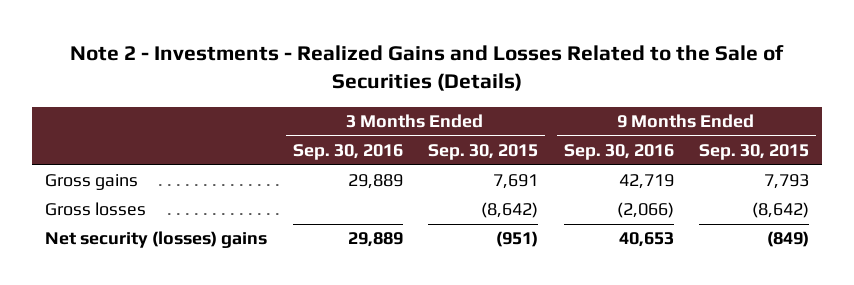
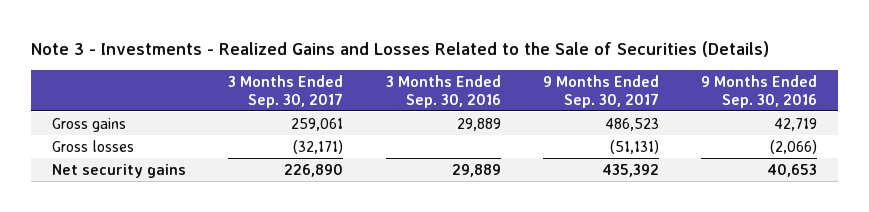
- Note 2 - Investments - Realized Gains and Losses Related to the Sale of Securities (Details)
+ Note 3 - Investments - Realized Gains and Losses Related to the Sale of Securities (Details)
- | 3 Months Ended Sep. 30, 2016 | 3 Months Ended Sep. 30, 2015 | 9 Months Ended Sep. 30, 2016 | 9 Months Ended Sep. 30, 2015
+ | 3 Months Ended Sep. 30, 2017 | 3 Months Ended Sep. 30, 2016 | 9 Months Ended Sep. 30, 2017 | 9 Months Ended Sep. 30, 2016
- Net security (losses) gains | 29,889 | (951) | 40,653 | (849)
+ Net security gains | 226,890 | 29,889 | 435,392 | 40,653

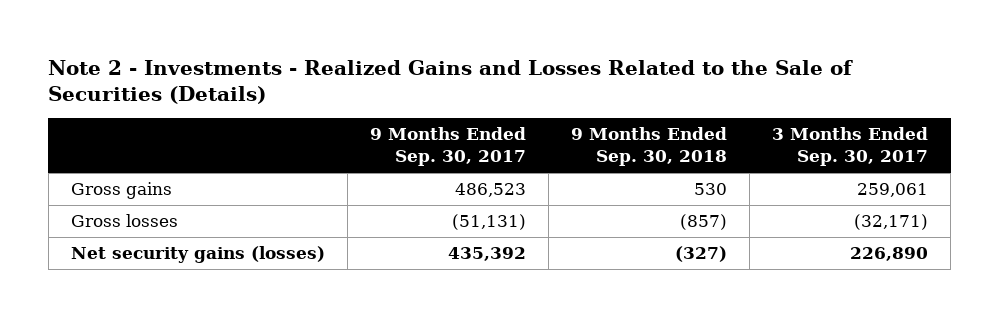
- Note 3 - Investments - Realized Gains and Losses Related to the Sale of Securities (Details)
+ Note 2 - Investments - Realized Gains and Losses Related to the Sale of Securities (Details)
- | 3 Months Ended Sep. 30, 2017 | 3 Months Ended Sep. 30, 2016 | 9 Months Ended Sep. 30, 2017 | 9 Months Ended Sep. 30, 2016
+ | 9 Months Ended Sep. 30, 2017 | 9 Months Ended Sep. 30, 2018 | 3 Months Ended Sep. 30, 2017
- Net security gains | 226,890 | 29,889 | 435,392 | 40,653
+ Net security gains (losses) | 435,392 | (327) | 226,890

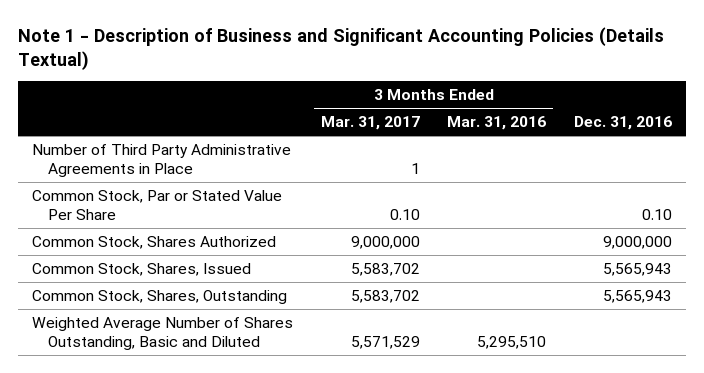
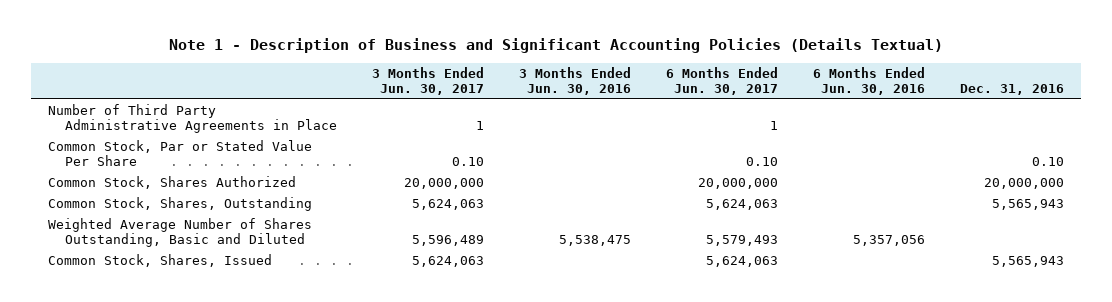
- | 3 Months Ended Mar. 31, 2017 | 3 Months Ended Mar. 31, 2016 | Dec. 31, 2016
+ | 3 Months Ended Jun. 30, 2017 | 3 Months Ended Jun. 30, 2016 | 6 Months Ended Jun. 30, 2017 | 6 Months Ended Jun. 30, 2016 | Dec. 31, 2016
- Common Stock, Shares Authorized | 9,000,000 | | 9,000,000
+ Common Stock, Shares Authorized | 20,000,000 | | 20,000,000 | | 20,000,000
moved down: Common Stock, Shares, Issued | 5,624,063 | | 5,624,063 | | 5,565,943

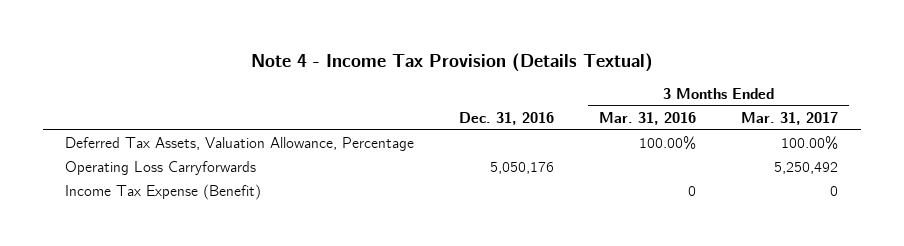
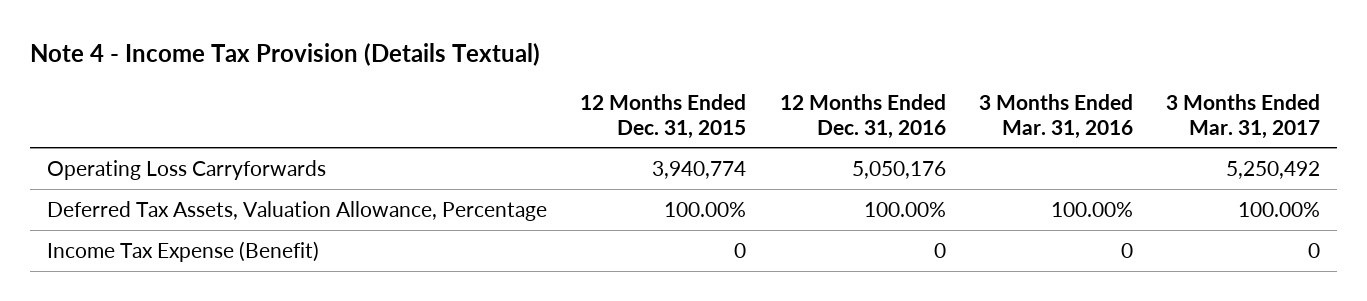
- | Dec. 31, 2016 | 3 Months Ended Mar. 31, 2016 | 3 Months Ended Mar. 31, 2017
+ | 12 Months Ended Dec. 31, 2015 | 12 Months Ended Dec. 31, 2016 | 3 Months Ended Mar. 31, 2016 | 3 Months Ended Mar. 31, 2017
moved down: Deferred Tax Assets, Valuation Allowance, Percentage | 100.00% | 100.00% | 100.00% | 100.00%

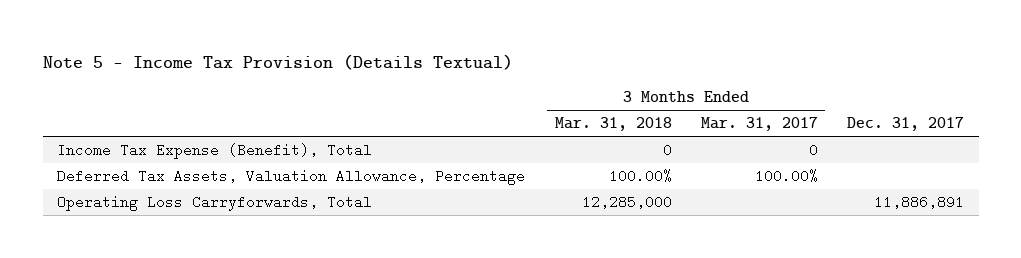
- Note 4 - Income Tax Provision (Details Textual)
+ Note 5 - Income Tax Provision (Details Textual)
- | 12 Months Ended Dec. 31, 2015 | 12 Months Ended Dec. 31, 2016 | 3 Months Ended Mar. 31, 2016 | 3 Months Ended Mar. 31, 2017
+ | 3 Months Ended Mar. 31, 2018 | 3 Months Ended Mar. 31, 2017 | Dec. 31, 2017
- Operating Loss Carryforwards | 3,940,774 | 5,050,176 | | 5,250,492
+ Income Tax Expense (Benefit), Total | 0 | 0 |
- Income Tax Expense (Benefit) | 0 | 0 | 0 | 0
+ Operating Loss Carryforwards, Total | 12,285,000 | | 11,886,891

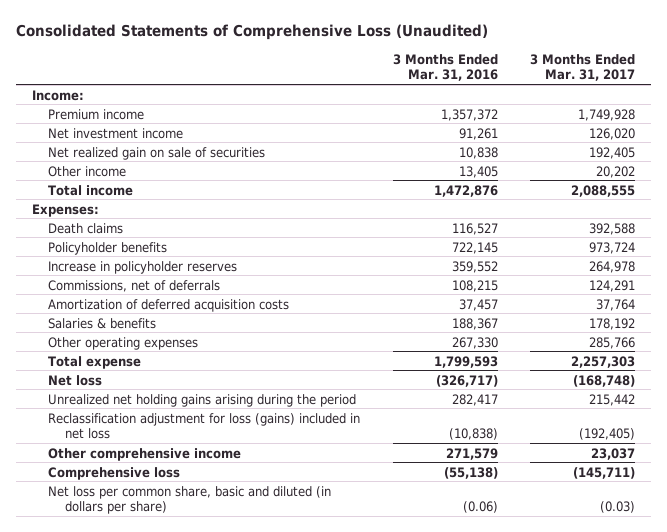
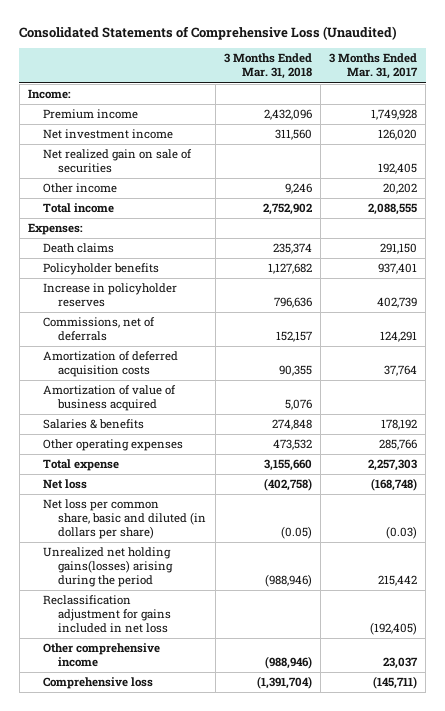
- | 3 Months Ended Mar. 31, 2016 | 3 Months Ended Mar. 31, 2017
+ | 3 Months Ended Mar. 31, 2018 | 3 Months Ended Mar. 31, 2017
- Death claims | 116,527 | 392,588
- Policyholder benefits | 722,145 | 973,724
- Increase in policyholder reserves | 359,552 | 264,978
+ Death claims | 235,374 | 291,150
+ Policyholder benefits | 1,127,682 | 937,401
+ Increase in policyholder reserves | 796,636 | 402,739
+ Amortization of value of business acquired | 5,076 |
- Unrealized net holding gains arising during the period | 282,417 | 215,442
- Reclassification adjustment for loss (gains) included in net loss | (10,838) | (192,405)
moved up: Net loss per common share, basic and diluted (in dollars per share) | (0.05) | (0.03)
+ Unrealized net holding gains(losses) arising during the period | (988,946) | 215,442
+ Reclassification adjustment for gains included in net loss | | (192,405)

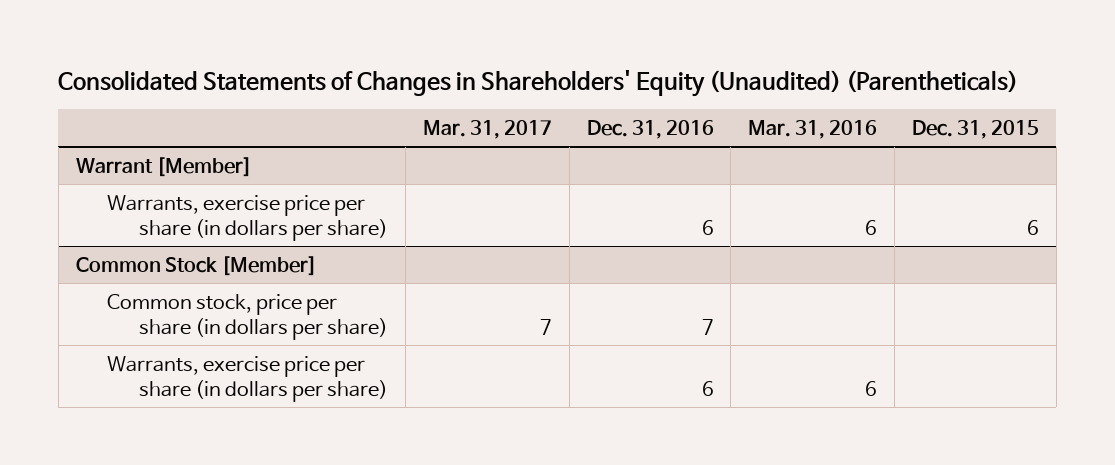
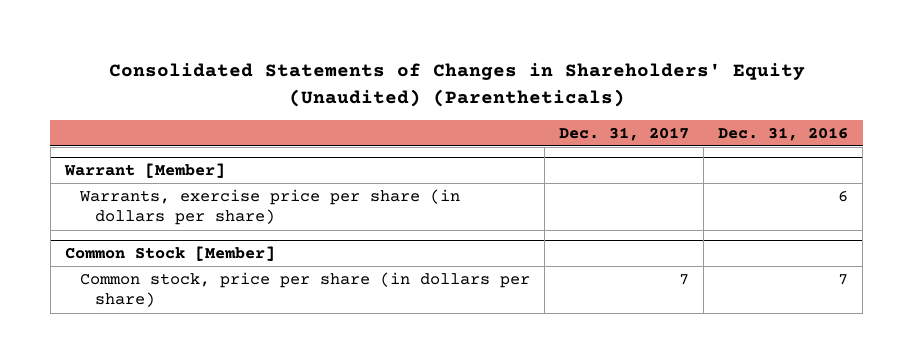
- | Mar. 31, 2017 | Dec. 31, 2016 | Mar. 31, 2016 | Dec. 31, 2015
+ | Dec. 31, 2017 | Dec. 31, 2016
@ Common Stock [Member]
- Warrants, exercise price per share (in dollars per share) | | 6 | 6 |

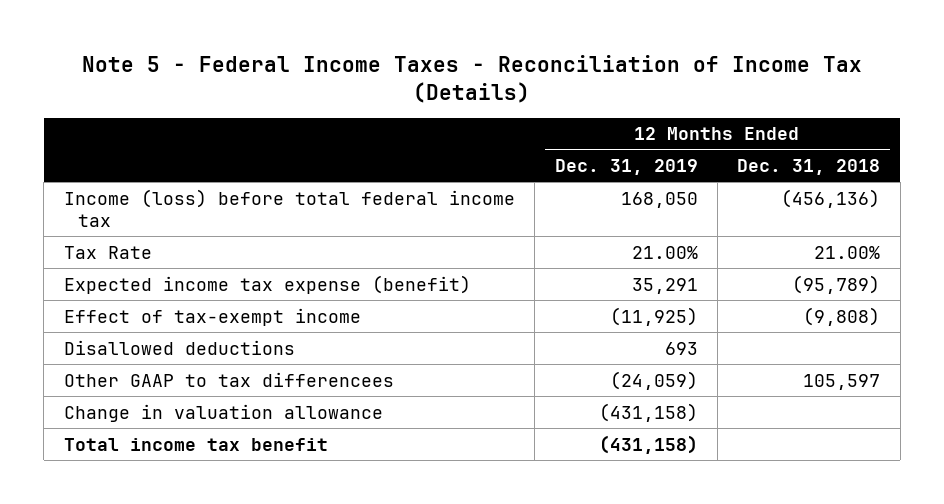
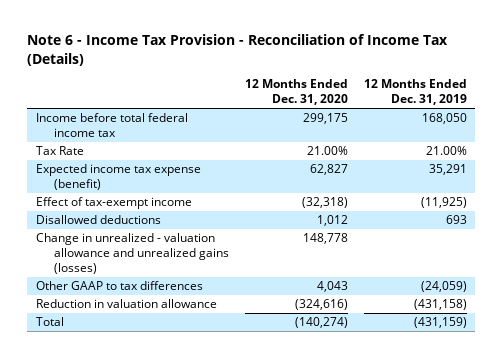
- Note 5 - Federal Income Taxes - Reconciliation of Income Tax (Details)
+ Note 6 - Income Tax Provision - Reconciliation of Income Tax (Details)
- | 12 Months Ended Dec. 31, 2019 | 12 Months Ended Dec. 31, 2018
+ | 12 Months Ended Dec. 31, 2020 | 12 Months Ended Dec. 31, 2019
- Income (loss) before total federal income tax | 168,050 | (456,136)
+ Income before total federal income tax | 299,175 | 168,050
- Other GAAP to tax differencees | (24,059) | 105,597
- Change in valuation allowance | (431,158) |
- Total income tax benefit | (431,158) |
+ Change in unrealized - valuation allowance and unrealized gains (losses) | 148,778 |
+ Other GAAP to tax differences | 4,043 | (24,059)
+ Reduction in valuation allowance | (324,616) | (431,158)
+ Total | (140,274) | (431,159)

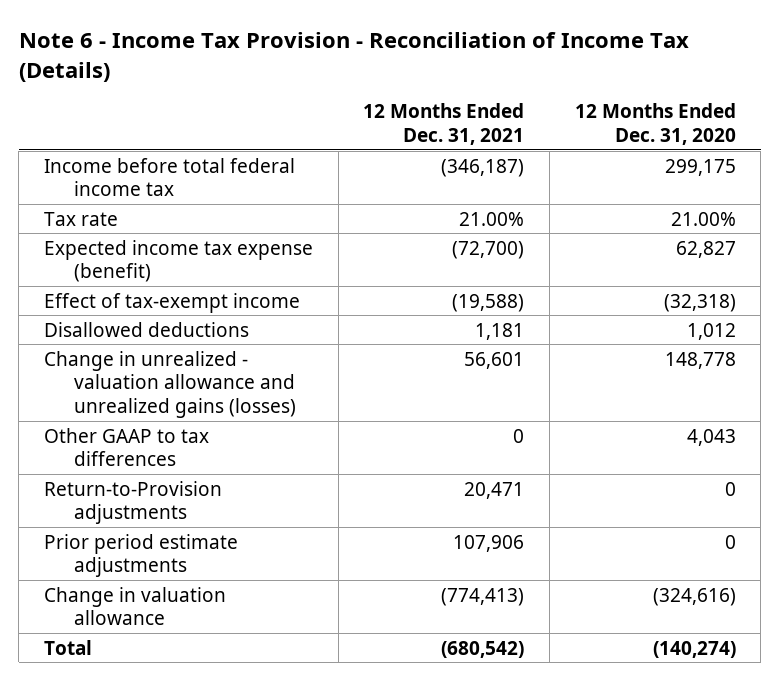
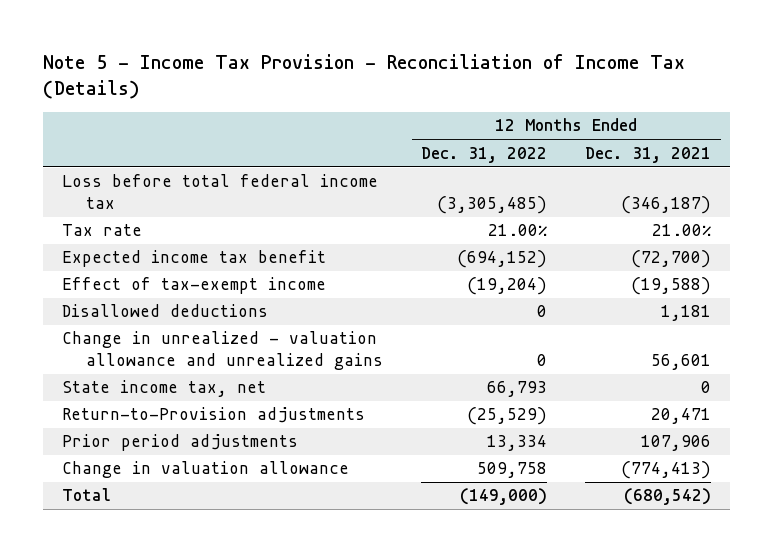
- Note 6 - Income Tax Provision - Reconciliation of Income Tax (Details)
+ Note 5 - Income Tax Provision - Reconciliation of Income Tax (Details)
- | 12 Months Ended Dec. 31, 2021 | 12 Months Ended Dec. 31, 2020
+ | 12 Months Ended Dec. 31, 2022 | 12 Months Ended Dec. 31, 2021
- Income before total federal income tax | (346,187) | 299,175
+ Loss before total federal income tax | (3,305,485) | (346,187)
- Expected income tax expense (benefit) | (72,700) | 62,827
+ Expected income tax benefit | (694,152) | (72,700)
- Change in unrealized - valuation allowance and unrealized gains (losses) | 56,601 | 148,778
- Other GAAP to tax differences | 0 | 4,043
+ Change in unrealized - valuation allowance and unrealized gains | 0 | 56,601
+ State income tax, net | 66,793 | 0
- Prior period estimate adjustments | 107,906 | 0
+ Prior period adjustments | 13,334 | 107,906

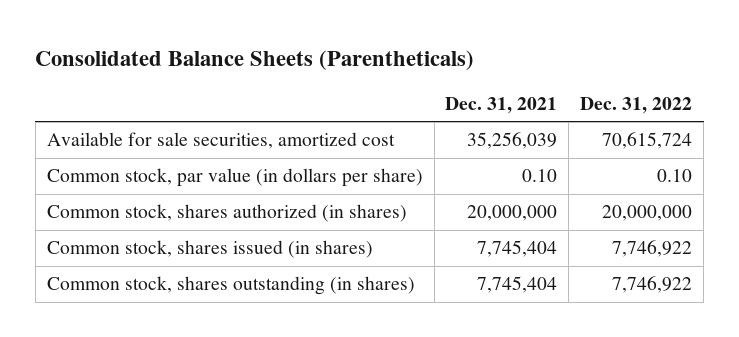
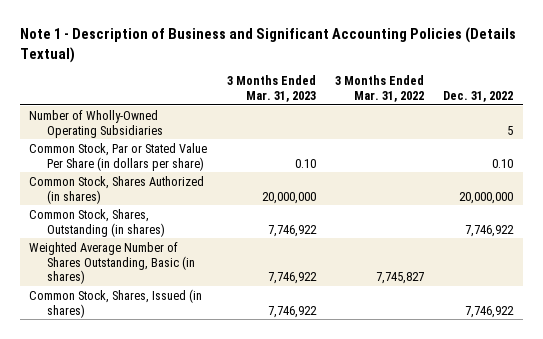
- Consolidated Balance Sheets (Parentheticals)
+ Note 1 - Description of Business and Significant Accounting Policies (Details Textual)
- | Dec. 31, 2021 | Dec. 31, 2022
+ | 3 Months Ended Mar. 31, 2023 | 3 Months Ended Mar. 31, 2022 | Dec. 31, 2022
- Available for sale securities, amortized cost | 35,256,039 | 70,615,724
- Common stock, par value (in dollars per share) | 0.10 | 0.10
- Common stock, shares authorized (in shares) | 20,000,000 | 20,000,000
- Common stock, shares issued (in shares) | 7,745,404 | 7,746,922
- Common stock, shares outstanding (in shares) | 7,745,404 | 7,746,922
+ Number of Wholly-Owned Operating Subsidiaries | | | 5
+ Common Stock, Par or Stated Value Per Share (in dollars per share) | 0.10 | | 0.10
+ Common Stock, Shares Authorized (in shares) | 20,000,000 | | 20,000,000
+ Common Stock, Shares, Outstanding (in shares) | 7,746,922 | | 7,746,922
+ Weighted Average Number of Shares Outstanding, Basic (in shares) | 7,746,922 | 7,745,827 |
+ Common Stock, Shares, Issued (in shares) | 7,746,922 | | 7,746,922

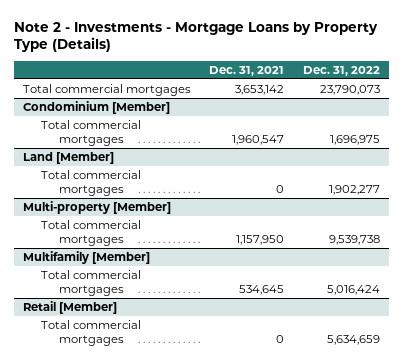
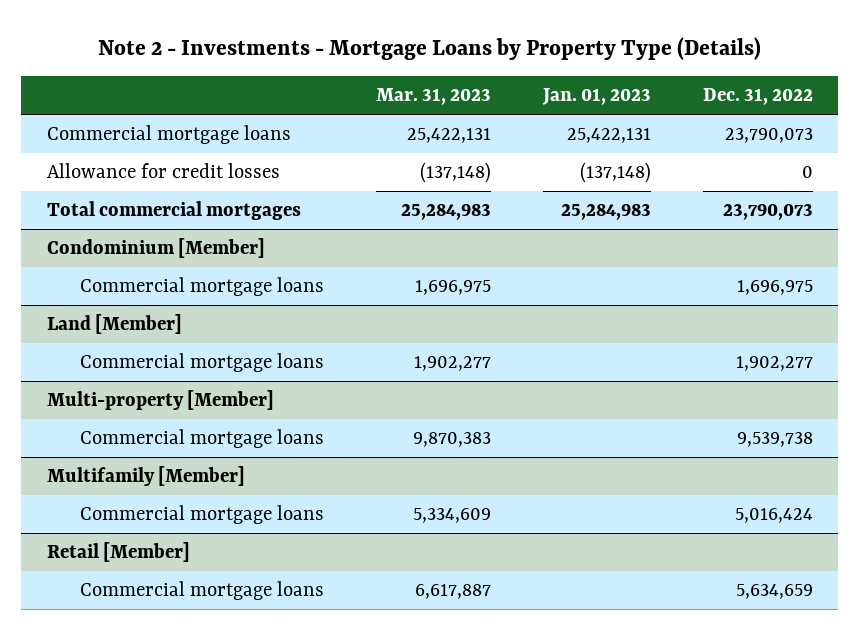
- | Dec. 31, 2021 | Dec. 31, 2022
+ | Mar. 31, 2023 | Jan. 01, 2023 | Dec. 31, 2022
+ Commercial mortgage loans | 25,422,131 | 25,422,131 | 23,790,073
+ Allowance for credit losses | (137,148) | (137,148) | 0
@ Condominium [Member]
- Total commercial mortgages | 1,960,547 | 1,696,975
+ Commercial mortgage loans | 1,696,975 | | 1,696,975
@ Land [Member]
- Total commercial mortgages | 0 | 1,902,277
+ Commercial mortgage loans | 1,902,277 | | 1,902,277
@ Multi-property [Member]
- Total commercial mortgages | 1,157,950 | 9,539,738
+ Commercial mortgage loans | 9,870,383 | | 9,539,738
@ Multifamily [Member]
- Total commercial mortgages | 534,645 | 5,016,424
+ Commercial mortgage loans | 5,334,609 | | 5,016,424
@ Retail [Member]
- Total commercial mortgages | 0 | 5,634,659
+ Commercial mortgage loans | 6,617,887 | | 5,634,659

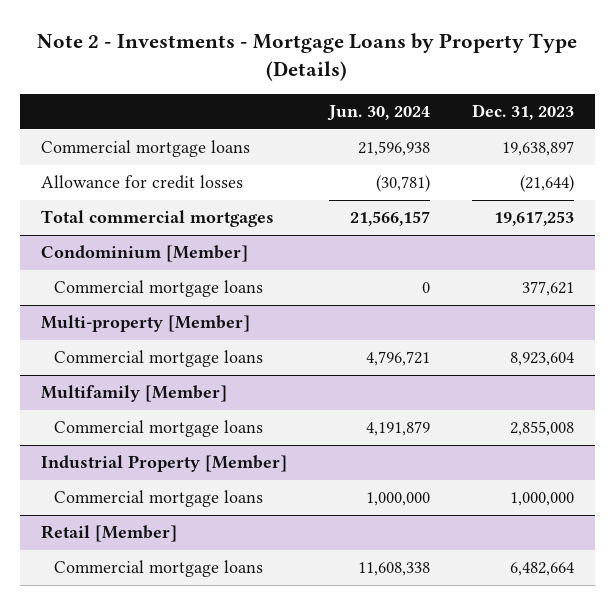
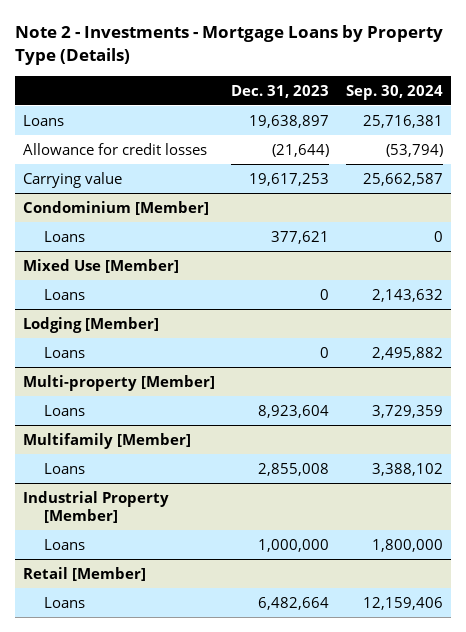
- | Jun. 30, 2024 | Dec. 31, 2023
+ | Dec. 31, 2023 | Sep. 30, 2024
- Commercial mortgage loans | 21,596,938 | 19,638,897
+ Loans | 19,638,897 | 25,716,381
- Total commercial mortgages | 21,566,157 | 19,617,253
+ Carrying value | 19,617,253 | 25,662,587
@ Condominium [Member]
- Commercial mortgage loans | 0 | 377,621
+ Loans | 377,621 | 0
+ Mixed Use [Member]
+ Loans | 0 | 2,143,632
+ Lodging [Member]
+ Loans | 0 | 2,495,882
@ Multi-property [Member]
- Commercial mortgage loans | 4,796,721 | 8,923,604
+ Loans | 8,923,604 | 3,729,359
@ Multifamily [Member]
- Commercial mortgage loans | 4,191,879 | 2,855,008
+ Loans | 2,855,008 | 3,388,102
@ Industrial Property [Member]
- Commercial mortgage loans | 1,000,000 | 1,000,000
+ Loans | 1,000,000 | 1,800,000
@ Retail [Member]
- Commercial mortgage loans | 11,608,338 | 6,482,664
+ Loans | 6,482,664 | 12,159,406

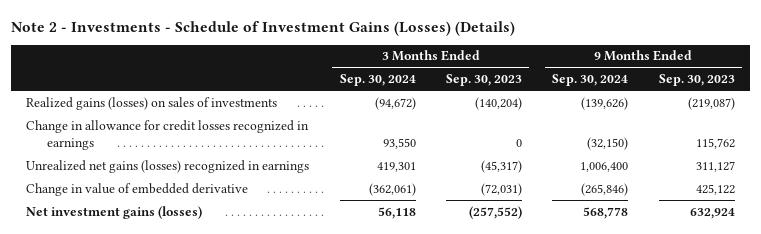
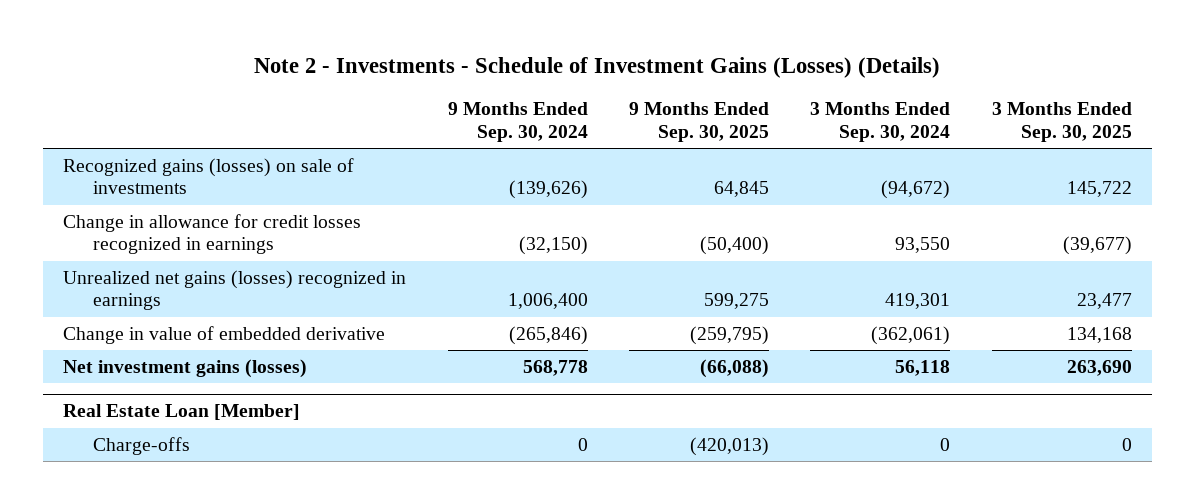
- | 3 Months Ended Sep. 30, 2024 | 3 Months Ended Sep. 30, 2023 | 9 Months Ended Sep. 30, 2024 | 9 Months Ended Sep. 30, 2023
+ | 9 Months Ended Sep. 30, 2024 | 9 Months Ended Sep. 30, 2025 | 3 Months Ended Sep. 30, 2024 | 3 Months Ended Sep. 30, 2025
- Realized gains (losses) on sales of investments | (94,672) | (140,204) | (139,626) | (219,087)
+ Recognized gains (losses) on sale of investments | (139,626) | 64,845 | (94,672) | 145,722
+ Real Estate Loan [Member]
+ Charge-offs | 0 | (420,013) | 0 | 0

